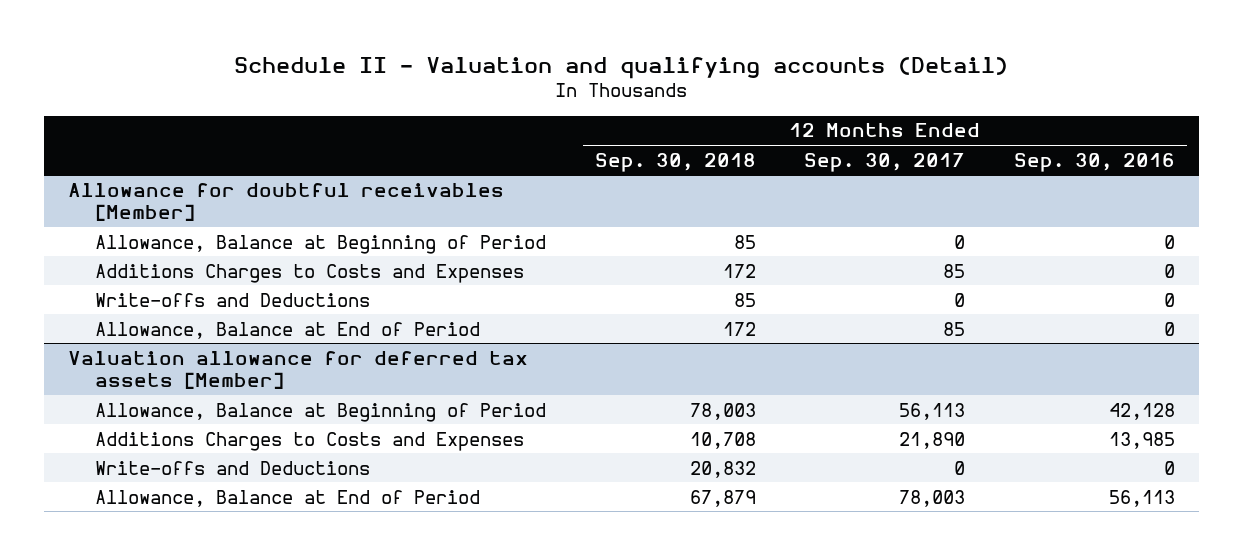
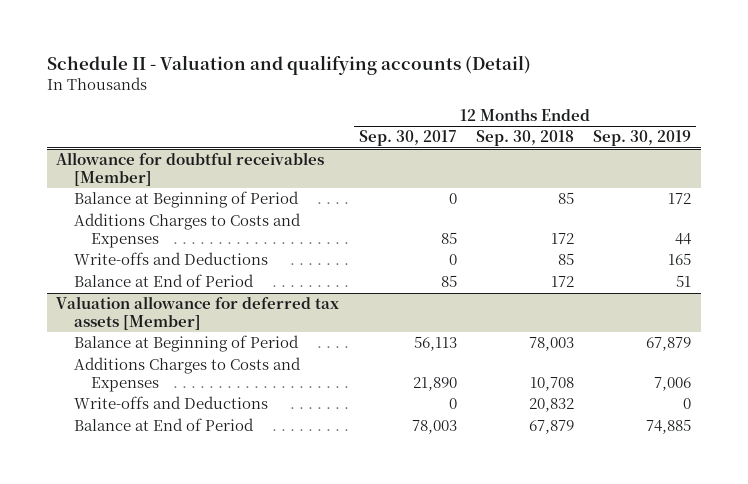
- | 12 Months Ended Sep. 30, 2018 | 12 Months Ended Sep. 30, 2017 | 12 Months Ended Sep. 30, 2016
+ | 12 Months Ended Sep. 30, 2017 | 12 Months Ended Sep. 30, 2018 | 12 Months Ended Sep. 30, 2019
@ Allowance for doubtful receivables [Member]
- Allowance, Balance at Beginning of Period | 85 | 0 | 0
+ Balance at Beginning of Period | 0 | 85 | 172
- Allowance, Balance at End of Period | 172 | 85 | 0
+ Balance at End of Period | 85 | 172 | 51
@ Valuation allowance for deferred tax assets [Member]
- Allowance, Balance at Beginning of Period | 78,003 | 56,113 | 42,128
+ Balance at Beginning of Period | 56,113 | 78,003 | 67,879
- Allowance, Balance at End of Period | 67,879 | 78,003 | 56,113
+ Balance at End of Period | 78,003 | 67,879 | 74,885

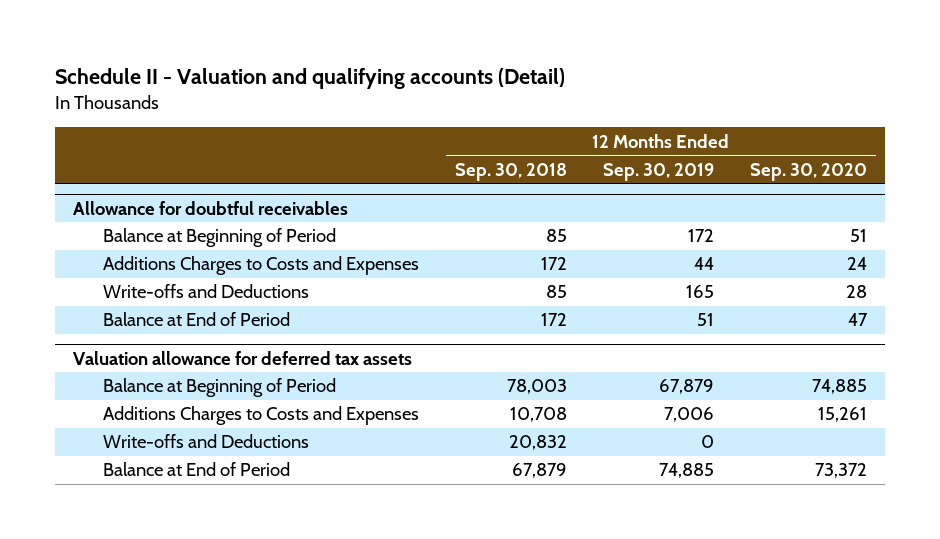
- | 12 Months Ended Sep. 30, 2017 | 12 Months Ended Sep. 30, 2018 | 12 Months Ended Sep. 30, 2019
+ | 12 Months Ended Sep. 30, 2018 | 12 Months Ended Sep. 30, 2019 | 12 Months Ended Sep. 30, 2020
- Allowance for doubtful receivables [Member]
+ Allowance for doubtful receivables
- Valuation allowance for deferred tax assets [Member]
+ Valuation allowance for deferred tax assets

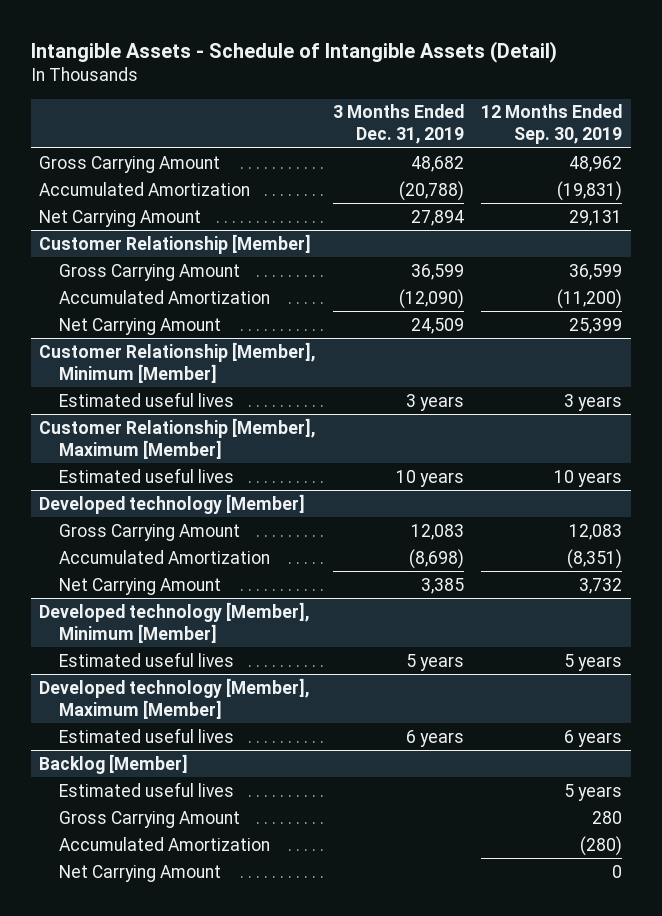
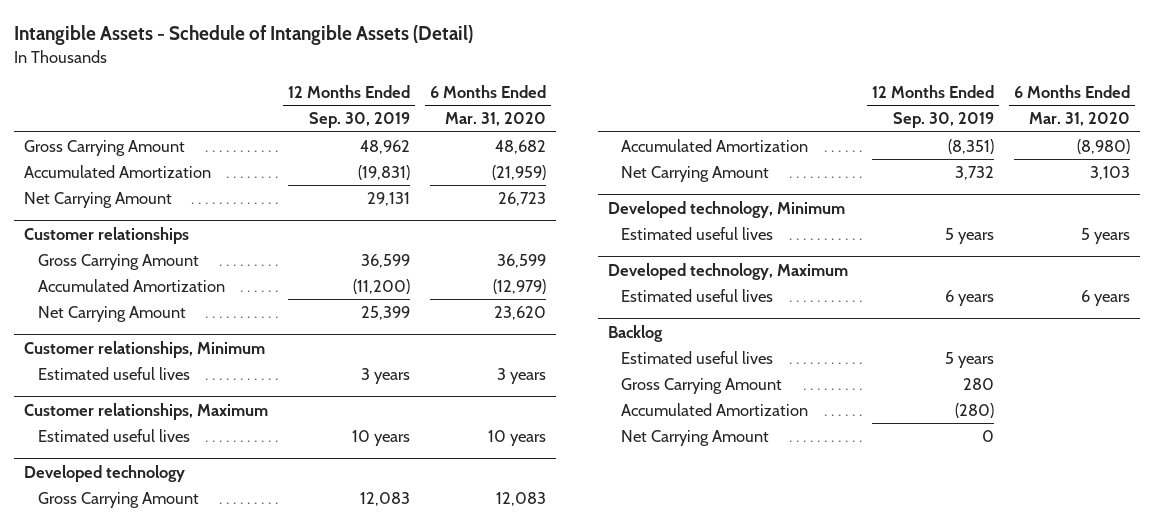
- | 3 Months Ended Dec. 31, 2019 | 12 Months Ended Sep. 30, 2019
+ | 12 Months Ended Sep. 30, 2019 | 6 Months Ended Mar. 31, 2020
- Customer Relationship [Member]
+ Customer relationships
- Customer Relationship [Member], Minimum [Member]
+ Customer relationships, Minimum
- Customer Relationship [Member], Maximum [Member]
+ Customer relationships, Maximum
- Developed technology [Member]
+ Developed technology
- Developed technology [Member], Minimum [Member]
+ Developed technology, Minimum
- Developed technology [Member], Maximum [Member]
+ Developed technology, Maximum
- Backlog [Member]
+ Backlog

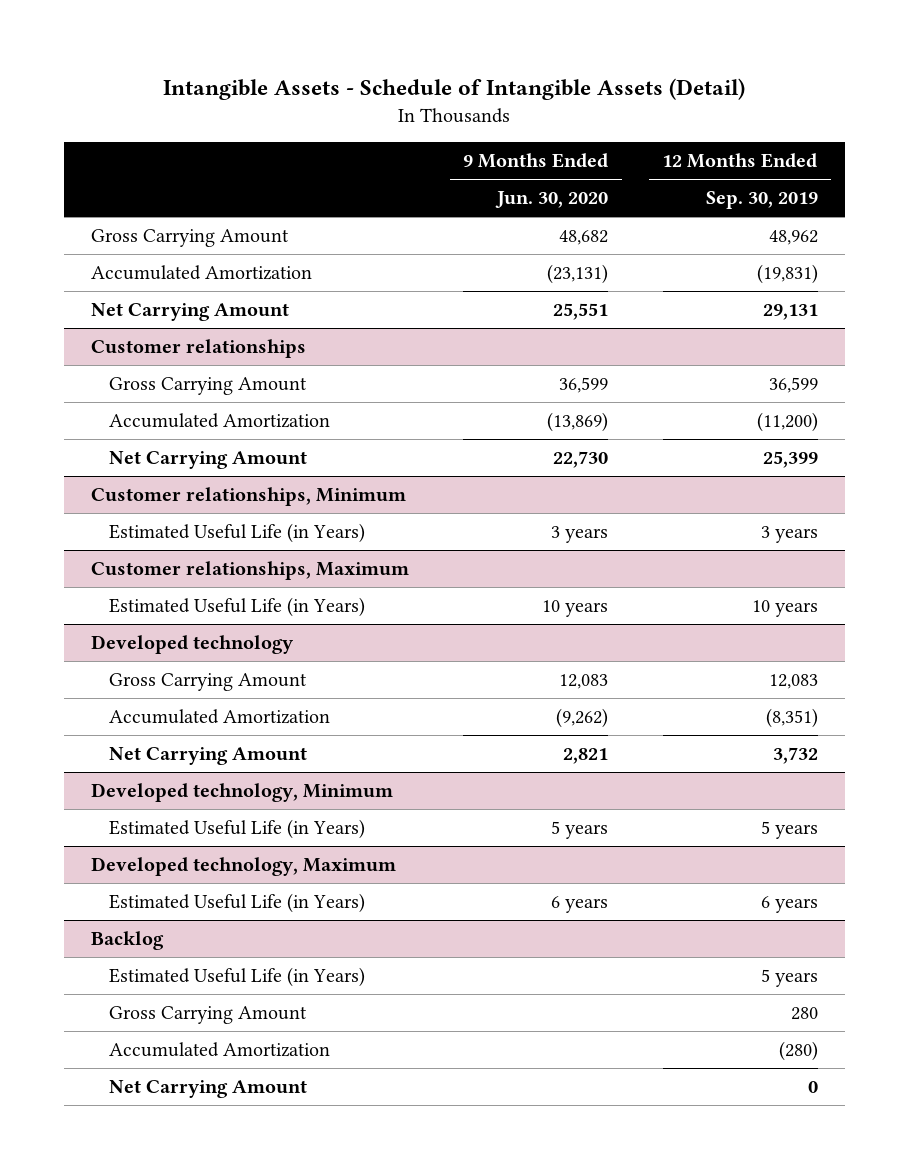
- | 12 Months Ended Sep. 30, 2019 | 6 Months Ended Mar. 31, 2020
+ | 9 Months Ended Jun. 30, 2020 | 12 Months Ended Sep. 30, 2019
@ Customer relationships, Minimum
- Estimated useful lives | 3 years | 3 years
+ Estimated Useful Life (in Years) | 3 years | 3 years
@ Customer relationships, Maximum
- Estimated useful lives | 10 years | 10 years
+ Estimated Useful Life (in Years) | 10 years | 10 years
@ Developed technology, Minimum
- Estimated useful lives | 5 years | 5 years
+ Estimated Useful Life (in Years) | 5 years | 5 years
@ Developed technology, Maximum
- Estimated useful lives | 6 years | 6 years
+ Estimated Useful Life (in Years) | 6 years | 6 years
@ Backlog
- Estimated useful lives | 5 years |
+ Estimated Useful Life (in Years) | | 5 years

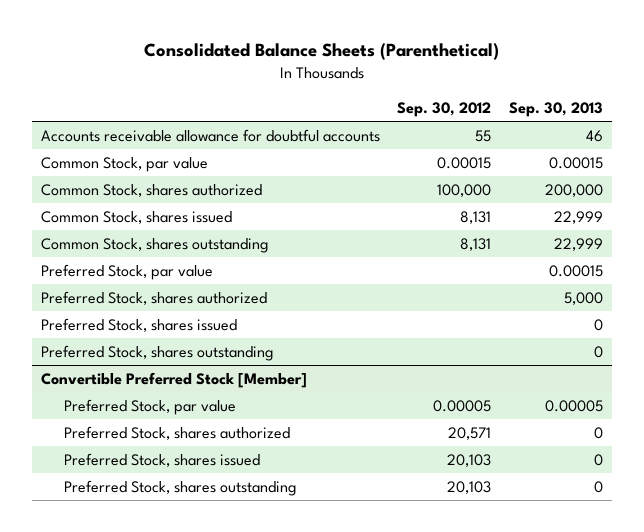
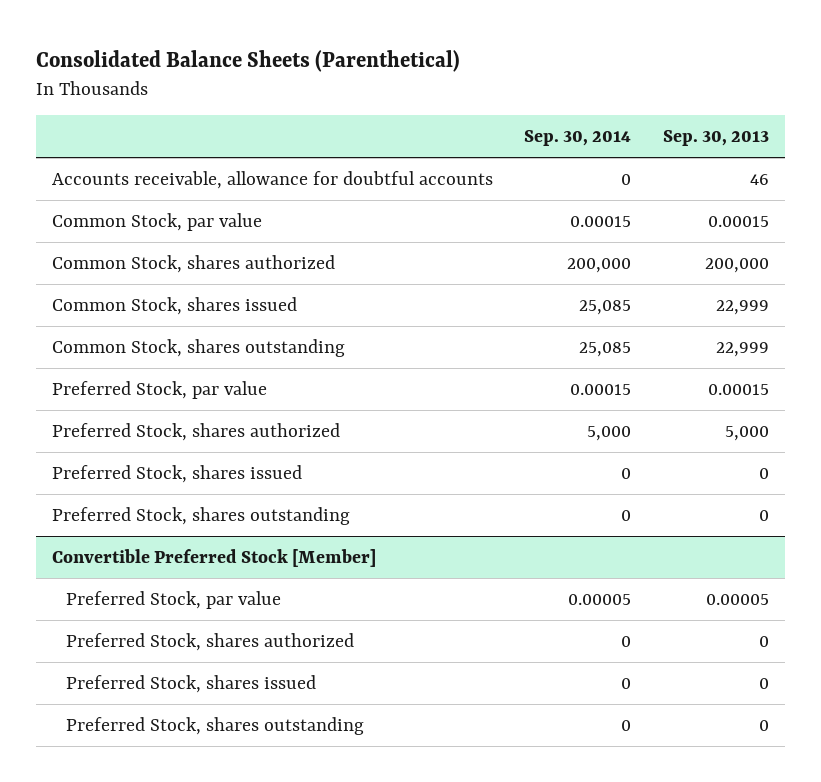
- | Sep. 30, 2012 | Sep. 30, 2013
+ | Sep. 30, 2014 | Sep. 30, 2013
- Accounts receivable allowance for doubtful accounts | 55 | 46
+ Accounts receivable, allowance for doubtful accounts | 0 | 46

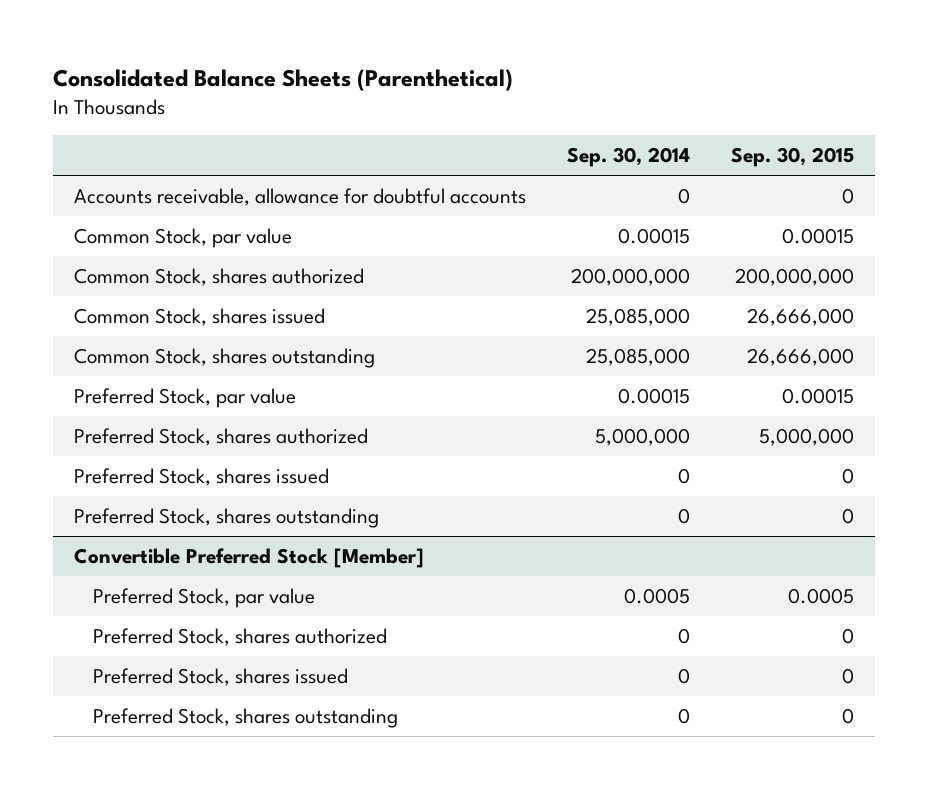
- | Sep. 30, 2014 | Sep. 30, 2013
+ | Sep. 30, 2014 | Sep. 30, 2015
- Common Stock, shares authorized | 200,000 | 200,000
- Common Stock, shares issued | 25,085 | 22,999
- Common Stock, shares outstanding | 25,085 | 22,999
+ Common Stock, shares authorized | 200,000,000 | 200,000,000
+ Common Stock, shares issued | 25,085,000 | 26,666,000
+ Common Stock, shares outstanding | 25,085,000 | 26,666,000
- Preferred Stock, shares authorized | 5,000 | 5,000
+ Preferred Stock, shares authorized | 5,000,000 | 5,000,000
@ Convertible Preferred Stock [Member]
- Preferred Stock, par value | 0.00005 | 0.00005
+ Preferred Stock, par value | 0.0005 | 0.0005

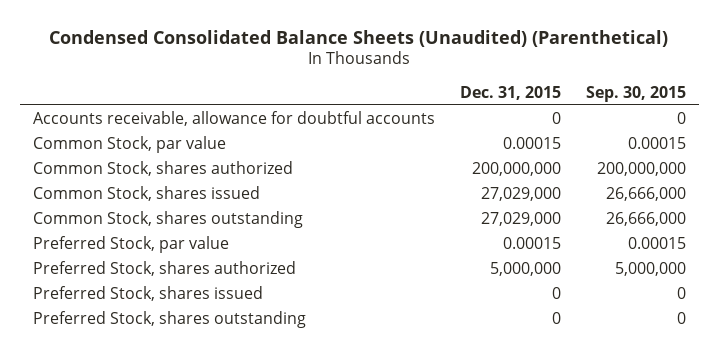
- Consolidated Balance Sheets (Parenthetical)
+ Condensed Consolidated Balance Sheets (Unaudited) (Parenthetical)
- | Sep. 30, 2014 | Sep. 30, 2015
+ | Dec. 31, 2015 | Sep. 30, 2015
- Convertible Preferred Stock [Member]
- Preferred Stock, par value | 0.0005 | 0.0005
- Preferred Stock, shares authorized | 0 | 0
- Preferred Stock, shares issued | 0 | 0
- Preferred Stock, shares outstanding | 0 | 0

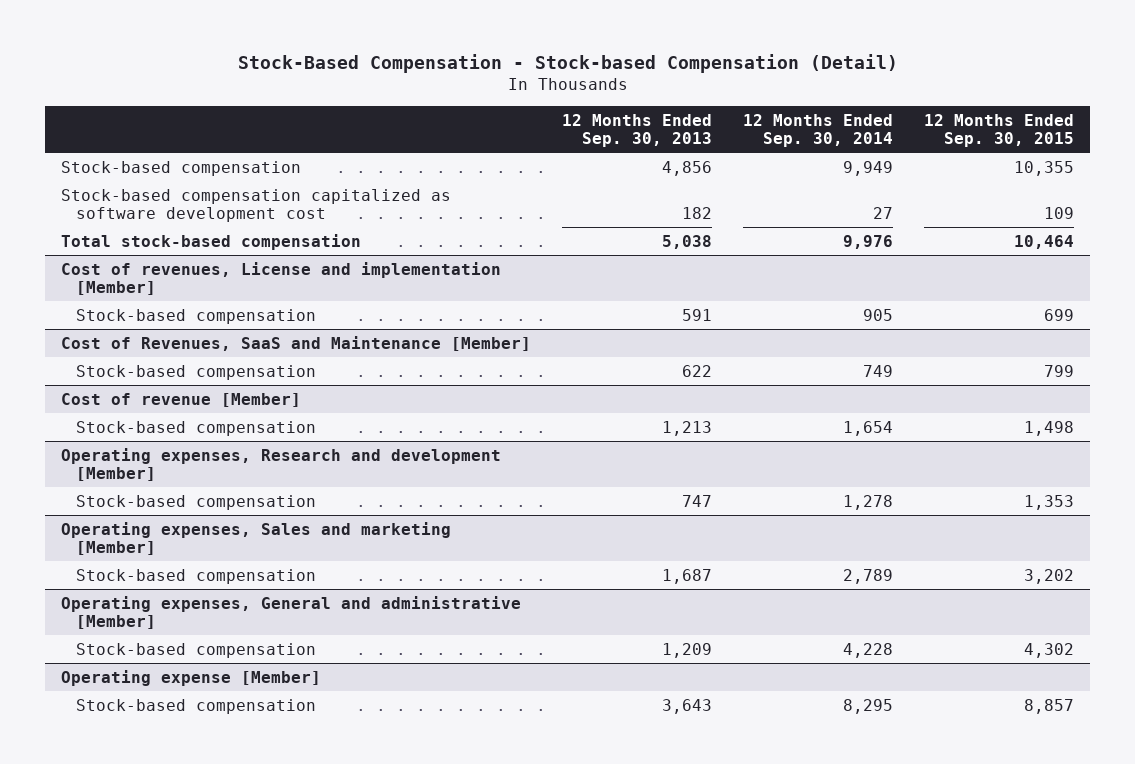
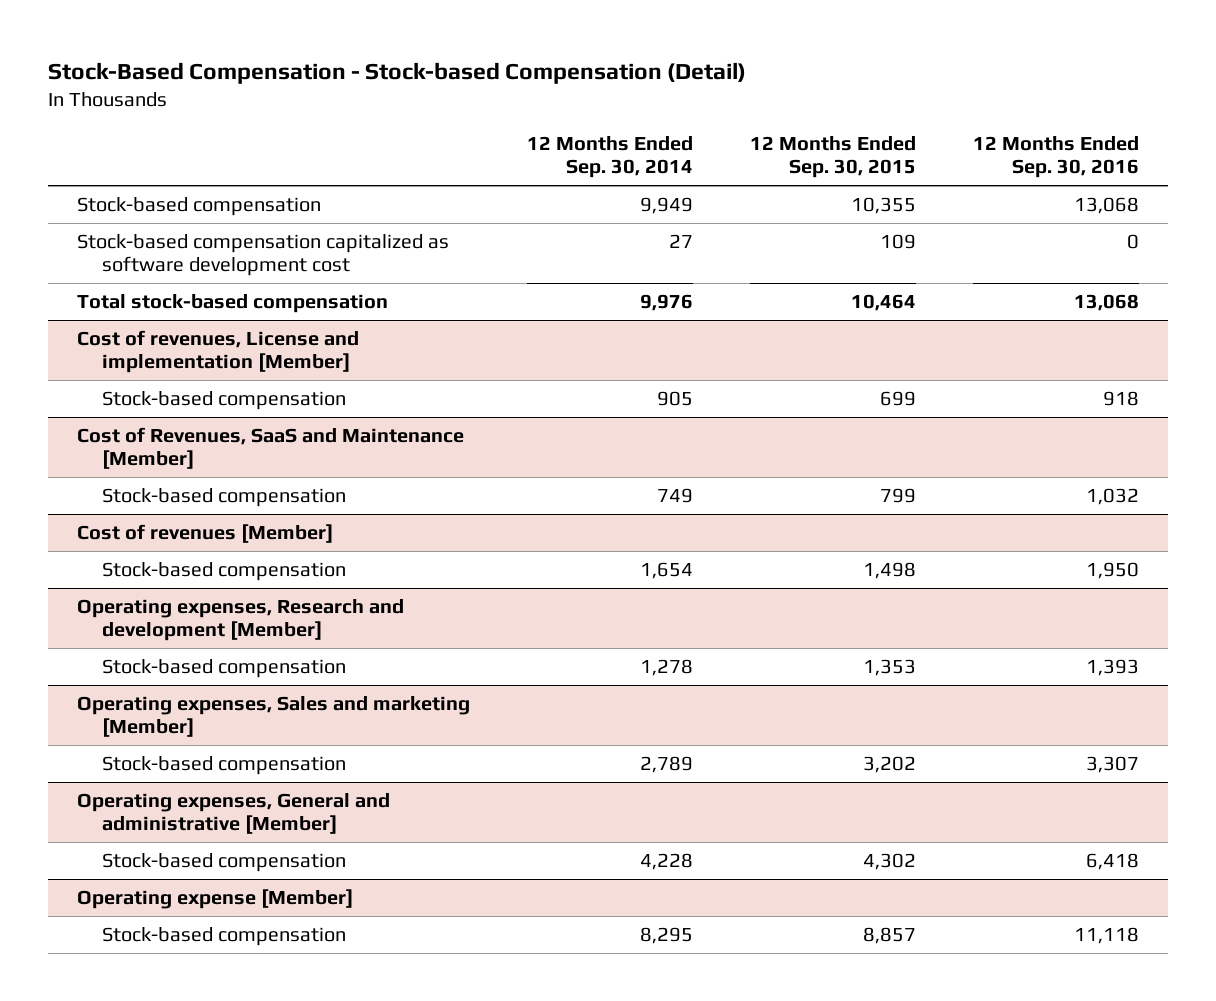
- | 12 Months Ended Sep. 30, 2013 | 12 Months Ended Sep. 30, 2014 | 12 Months Ended Sep. 30, 2015
+ | 12 Months Ended Sep. 30, 2014 | 12 Months Ended Sep. 30, 2015 | 12 Months Ended Sep. 30, 2016
- Cost of revenue [Member]
+ Cost of revenues [Member]

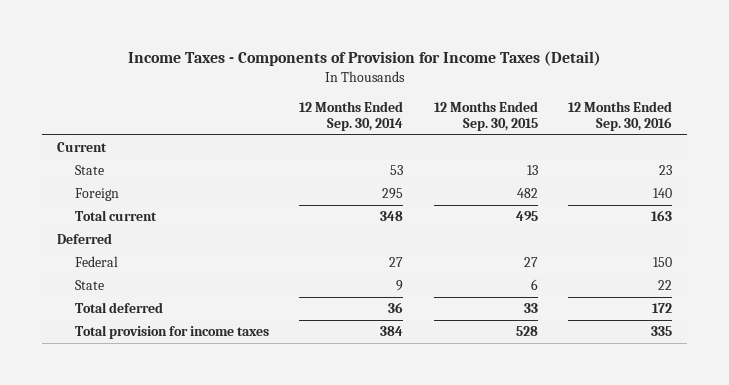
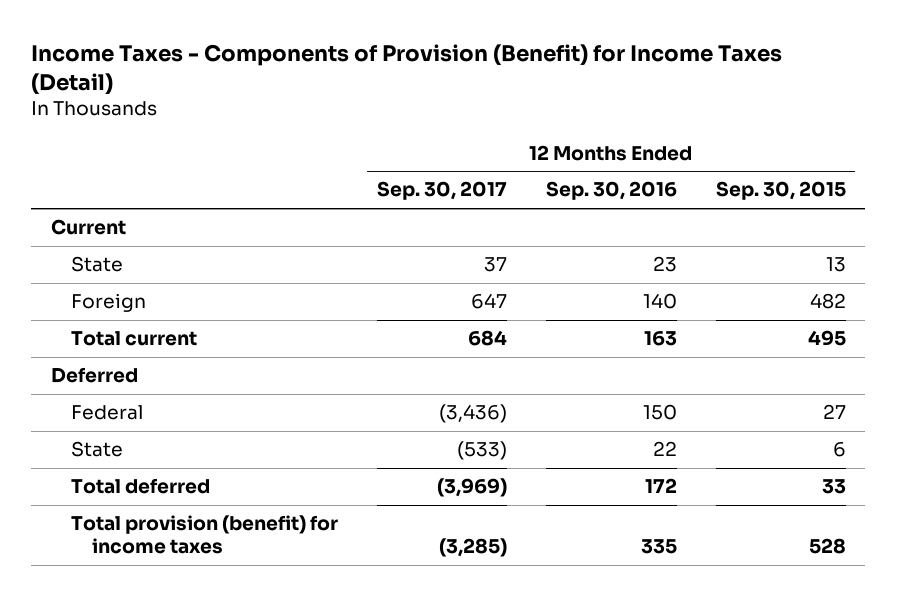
- Income Taxes - Components of Provision for Income Taxes (Detail)
+ Income Taxes - Components of Provision (Benefit) for Income Taxes (Detail)
- | 12 Months Ended Sep. 30, 2014 | 12 Months Ended Sep. 30, 2015 | 12 Months Ended Sep. 30, 2016
+ | 12 Months Ended Sep. 30, 2017 | 12 Months Ended Sep. 30, 2016 | 12 Months Ended Sep. 30, 2015
- Total provision for income taxes | 384 | 528 | 335
+ Total provision (benefit) for income taxes | (3,285) | 335 | 528

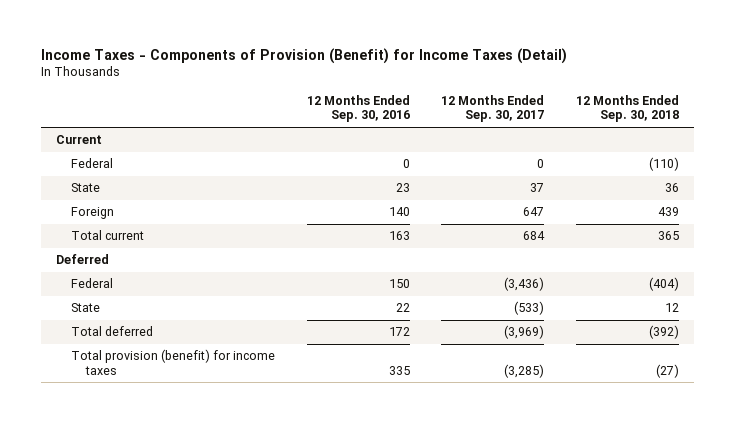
- | 12 Months Ended Sep. 30, 2017 | 12 Months Ended Sep. 30, 2016 | 12 Months Ended Sep. 30, 2015
+ | 12 Months Ended Sep. 30, 2016 | 12 Months Ended Sep. 30, 2017 | 12 Months Ended Sep. 30, 2018
+ Federal | 0 | 0 | (110)

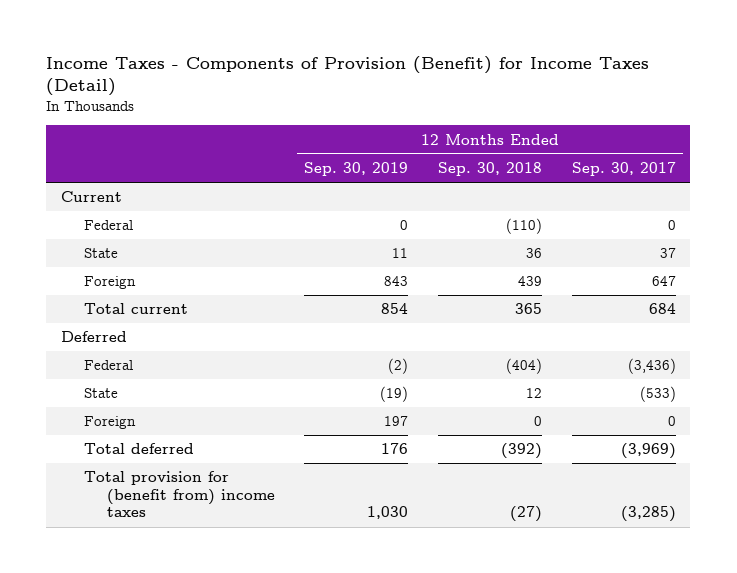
- | 12 Months Ended Sep. 30, 2016 | 12 Months Ended Sep. 30, 2017 | 12 Months Ended Sep. 30, 2018
+ | 12 Months Ended Sep. 30, 2019 | 12 Months Ended Sep. 30, 2018 | 12 Months Ended Sep. 30, 2017
+ Foreign | 197 | 0 | 0
- Total provision (benefit) for income taxes | 335 | (3,285) | (27)
+ Total provision for (benefit from) income taxes | 1,030 | (27) | (3,285)

